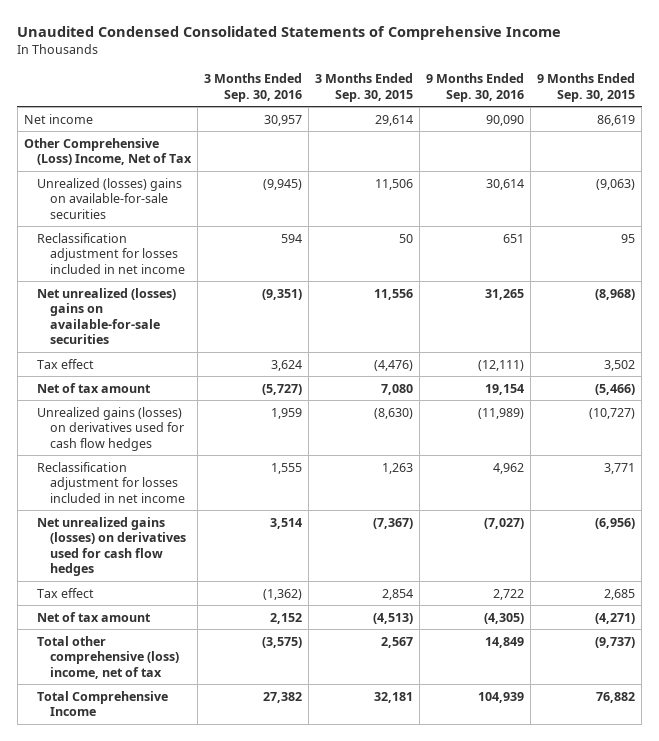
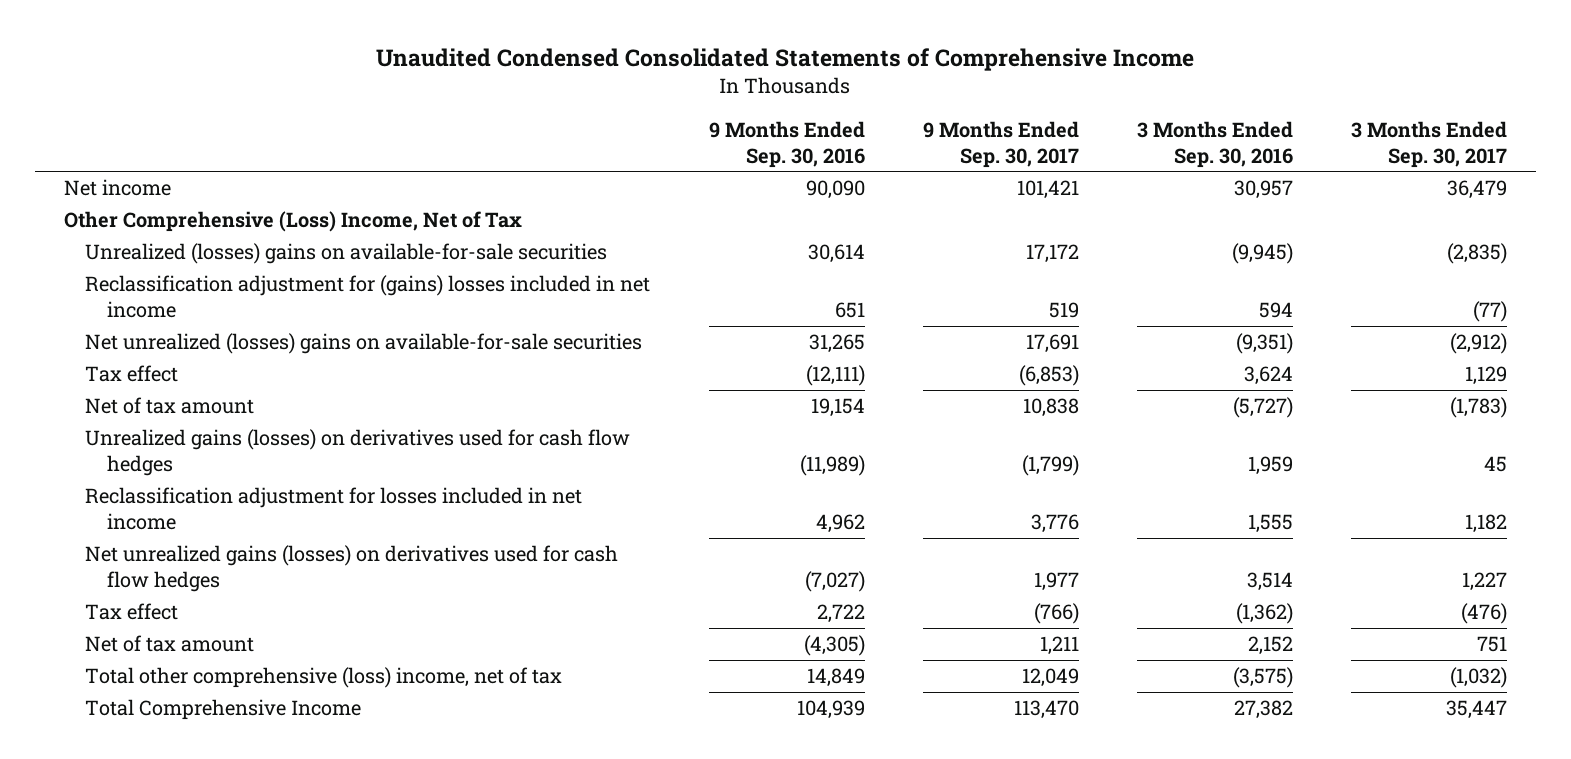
- | 3 Months Ended Sep. 30, 2016 | 3 Months Ended Sep. 30, 2015 | 9 Months Ended Sep. 30, 2016 | 9 Months Ended Sep. 30, 2015
+ | 9 Months Ended Sep. 30, 2016 | 9 Months Ended Sep. 30, 2017 | 3 Months Ended Sep. 30, 2016 | 3 Months Ended Sep. 30, 2017
- Reclassification adjustment for losses included in net income | 594 | 50 | 651 | 95
+ Reclassification adjustment for (gains) losses included in net income | 651 | 519 | 594 | (77)

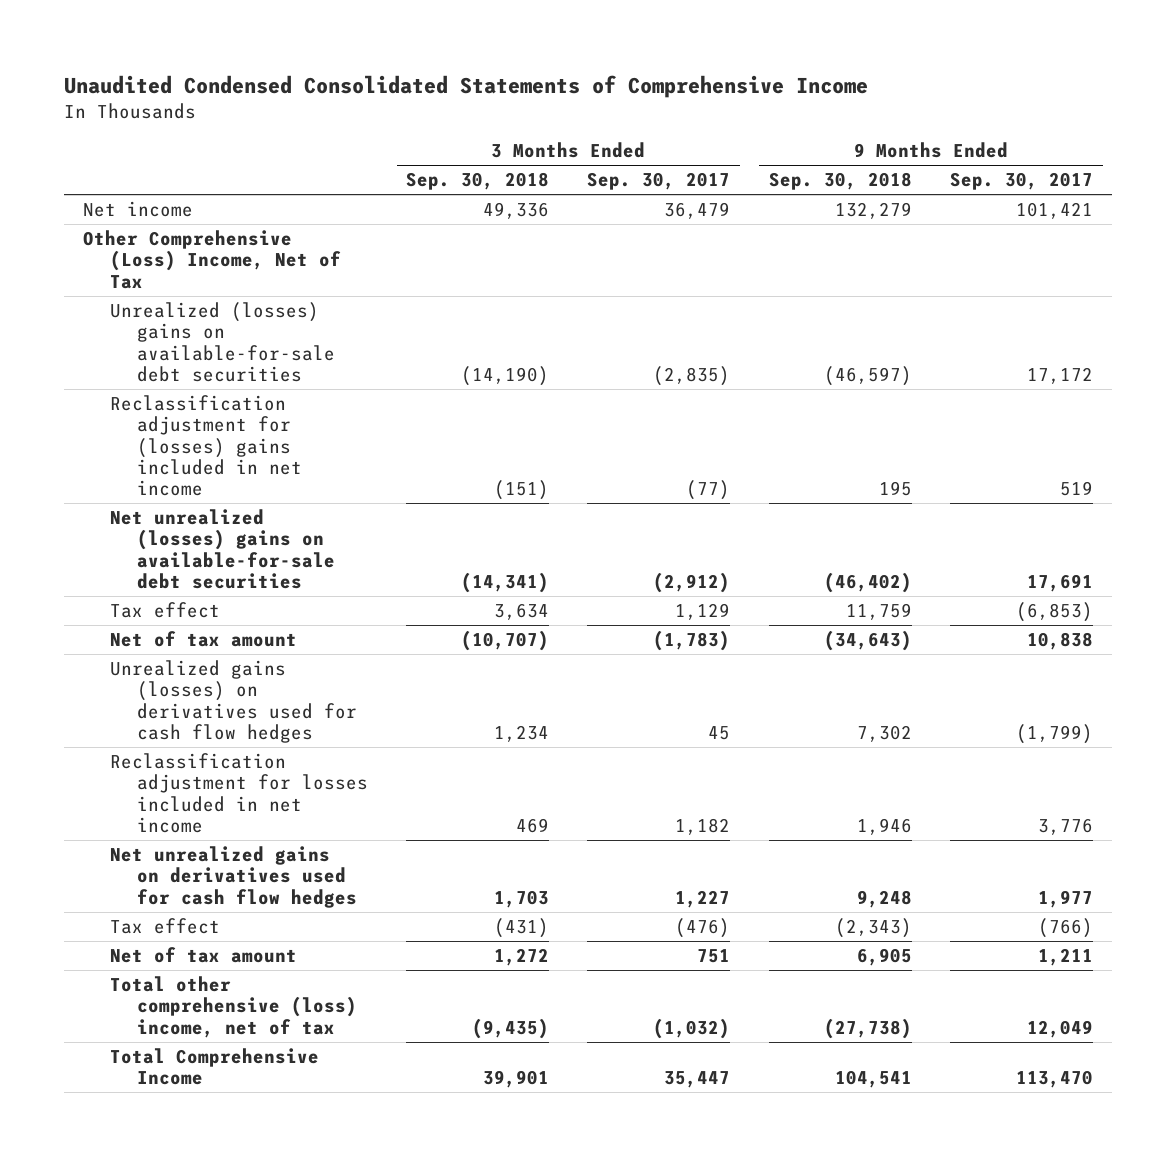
- | 9 Months Ended Sep. 30, 2016 | 9 Months Ended Sep. 30, 2017 | 3 Months Ended Sep. 30, 2016 | 3 Months Ended Sep. 30, 2017
+ | 3 Months Ended Sep. 30, 2018 | 3 Months Ended Sep. 30, 2017 | 9 Months Ended Sep. 30, 2018 | 9 Months Ended Sep. 30, 2017
- Unrealized (losses) gains on available-for-sale securities | 30,614 | 17,172 | (9,945) | (2,835)
- Reclassification adjustment for (gains) losses included in net income | 651 | 519 | 594 | (77)
- Net unrealized (losses) gains on available-for-sale securities | 31,265 | 17,691 | (9,351) | (2,912)
+ Unrealized (losses) gains on available-for-sale debt securities | (14,190) | (2,835) | (46,597) | 17,172
+ Reclassification adjustment for (losses) gains included in net income | (151) | (77) | 195 | 519
+ Net unrealized (losses) gains on available-for-sale debt securities | (14,341) | (2,912) | (46,402) | 17,691
- Net unrealized gains (losses) on derivatives used for cash flow hedges | (7,027) | 1,977 | 3,514 | 1,227
+ Net unrealized gains on derivatives used for cash flow hedges | 1,703 | 1,227 | 9,248 | 1,977

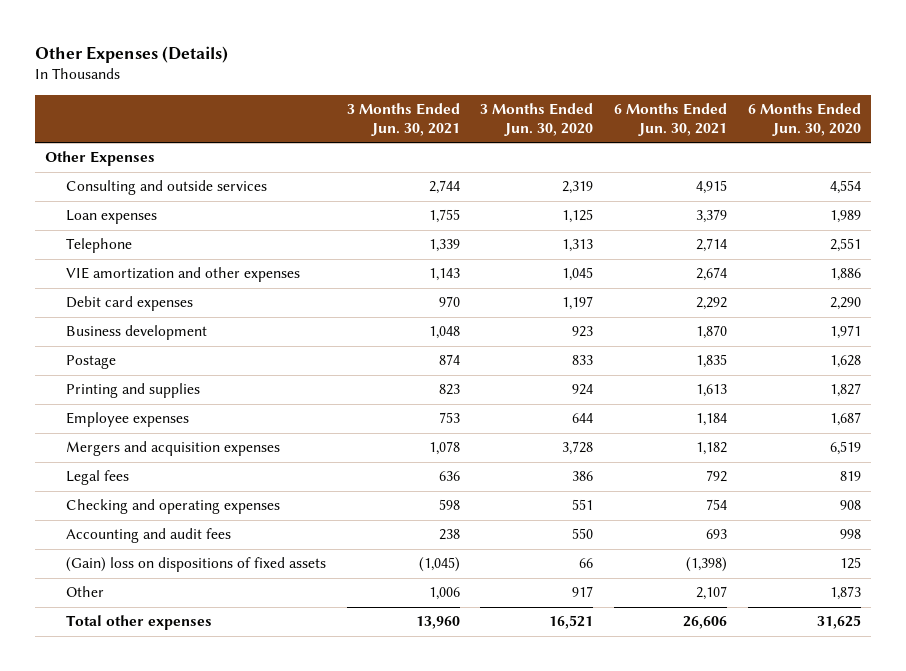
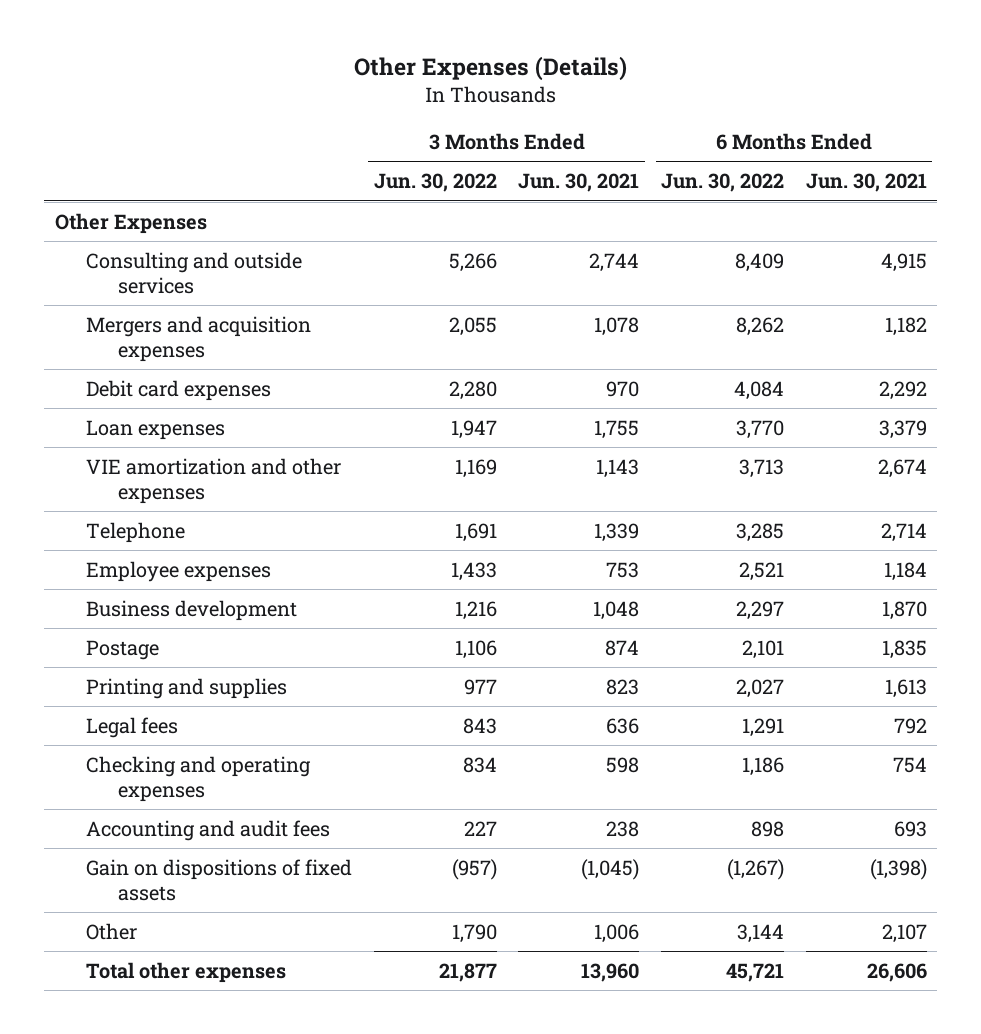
- | 3 Months Ended Jun. 30, 2021 | 3 Months Ended Jun. 30, 2020 | 6 Months Ended Jun. 30, 2021 | 6 Months Ended Jun. 30, 2020
+ | 3 Months Ended Jun. 30, 2022 | 3 Months Ended Jun. 30, 2021 | 6 Months Ended Jun. 30, 2022 | 6 Months Ended Jun. 30, 2021
moved up: Mergers and acquisition expenses | 2,055 | 1,078 | 8,262 | 1,182
moved up: Debit card expenses | 2,280 | 970 | 4,084 | 2,292
moved down: Telephone | 1,691 | 1,339 | 3,285 | 2,714
moved up: Employee expenses | 1,433 | 753 | 2,521 | 1,184
- (Gain) loss on dispositions of fixed assets | (1,045) | 66 | (1,398) | 125
+ Gain on dispositions of fixed assets | (957) | (1,045) | (1,267) | (1,398)

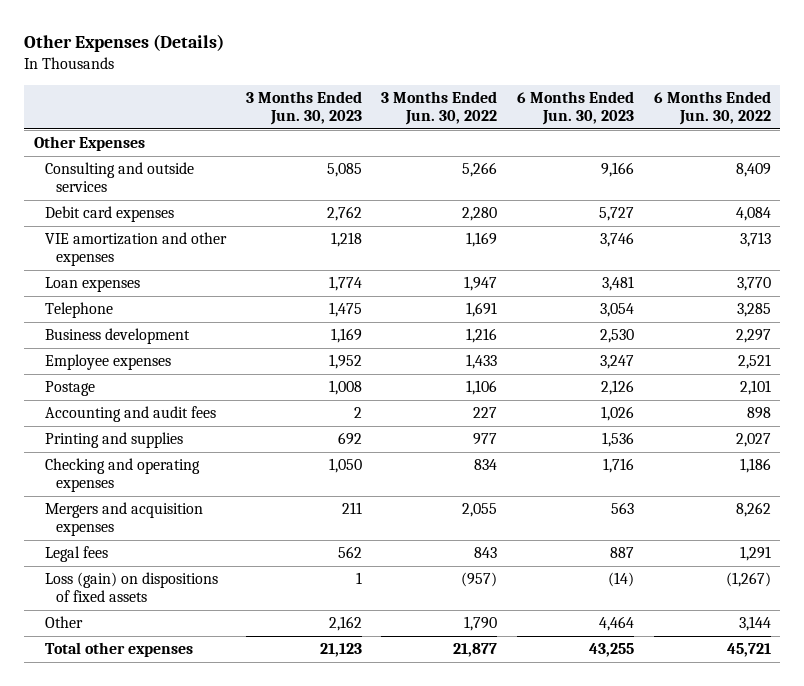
- | 3 Months Ended Jun. 30, 2022 | 3 Months Ended Jun. 30, 2021 | 6 Months Ended Jun. 30, 2022 | 6 Months Ended Jun. 30, 2021
+ | 3 Months Ended Jun. 30, 2023 | 3 Months Ended Jun. 30, 2022 | 6 Months Ended Jun. 30, 2023 | 6 Months Ended Jun. 30, 2022
moved down: Loan expenses | 1,774 | 1,947 | 3,481 | 3,770
moved down: Employee expenses | 1,952 | 1,433 | 3,247 | 2,521
moved up: Accounting and audit fees | 2 | 227 | 1,026 | 898
- Gain on dispositions of fixed assets | (957) | (1,045) | (1,267) | (1,398)
moved down: Mergers and acquisition expenses | 211 | 2,055 | 563 | 8,262
moved down: Legal fees | 562 | 843 | 887 | 1,291
+ Loss (gain) on dispositions of fixed assets | 1 | (957) | (14) | (1,267)

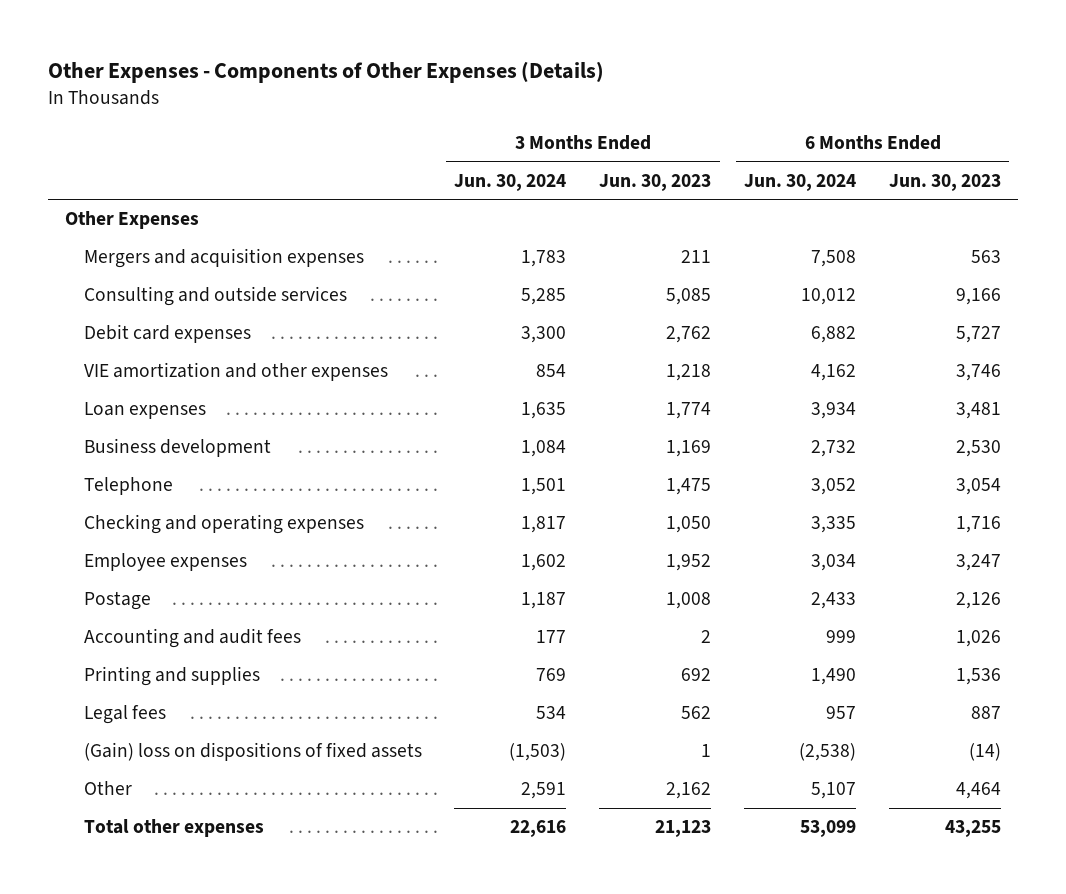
- Other Expenses (Details)
+ Other Expenses - Components of Other Expenses (Details)
- | 3 Months Ended Jun. 30, 2023 | 3 Months Ended Jun. 30, 2022 | 6 Months Ended Jun. 30, 2023 | 6 Months Ended Jun. 30, 2022
+ | 3 Months Ended Jun. 30, 2024 | 3 Months Ended Jun. 30, 2023 | 6 Months Ended Jun. 30, 2024 | 6 Months Ended Jun. 30, 2023
moved up: Mergers and acquisition expenses | 1,783 | 211 | 7,508 | 563
moved down: Telephone | 1,501 | 1,475 | 3,052 | 3,054
moved up: Checking and operating expenses | 1,817 | 1,050 | 3,335 | 1,716
- Loss (gain) on dispositions of fixed assets | 1 | (957) | (14) | (1,267)
+ (Gain) loss on dispositions of fixed assets | (1,503) | 1 | (2,538) | (14)

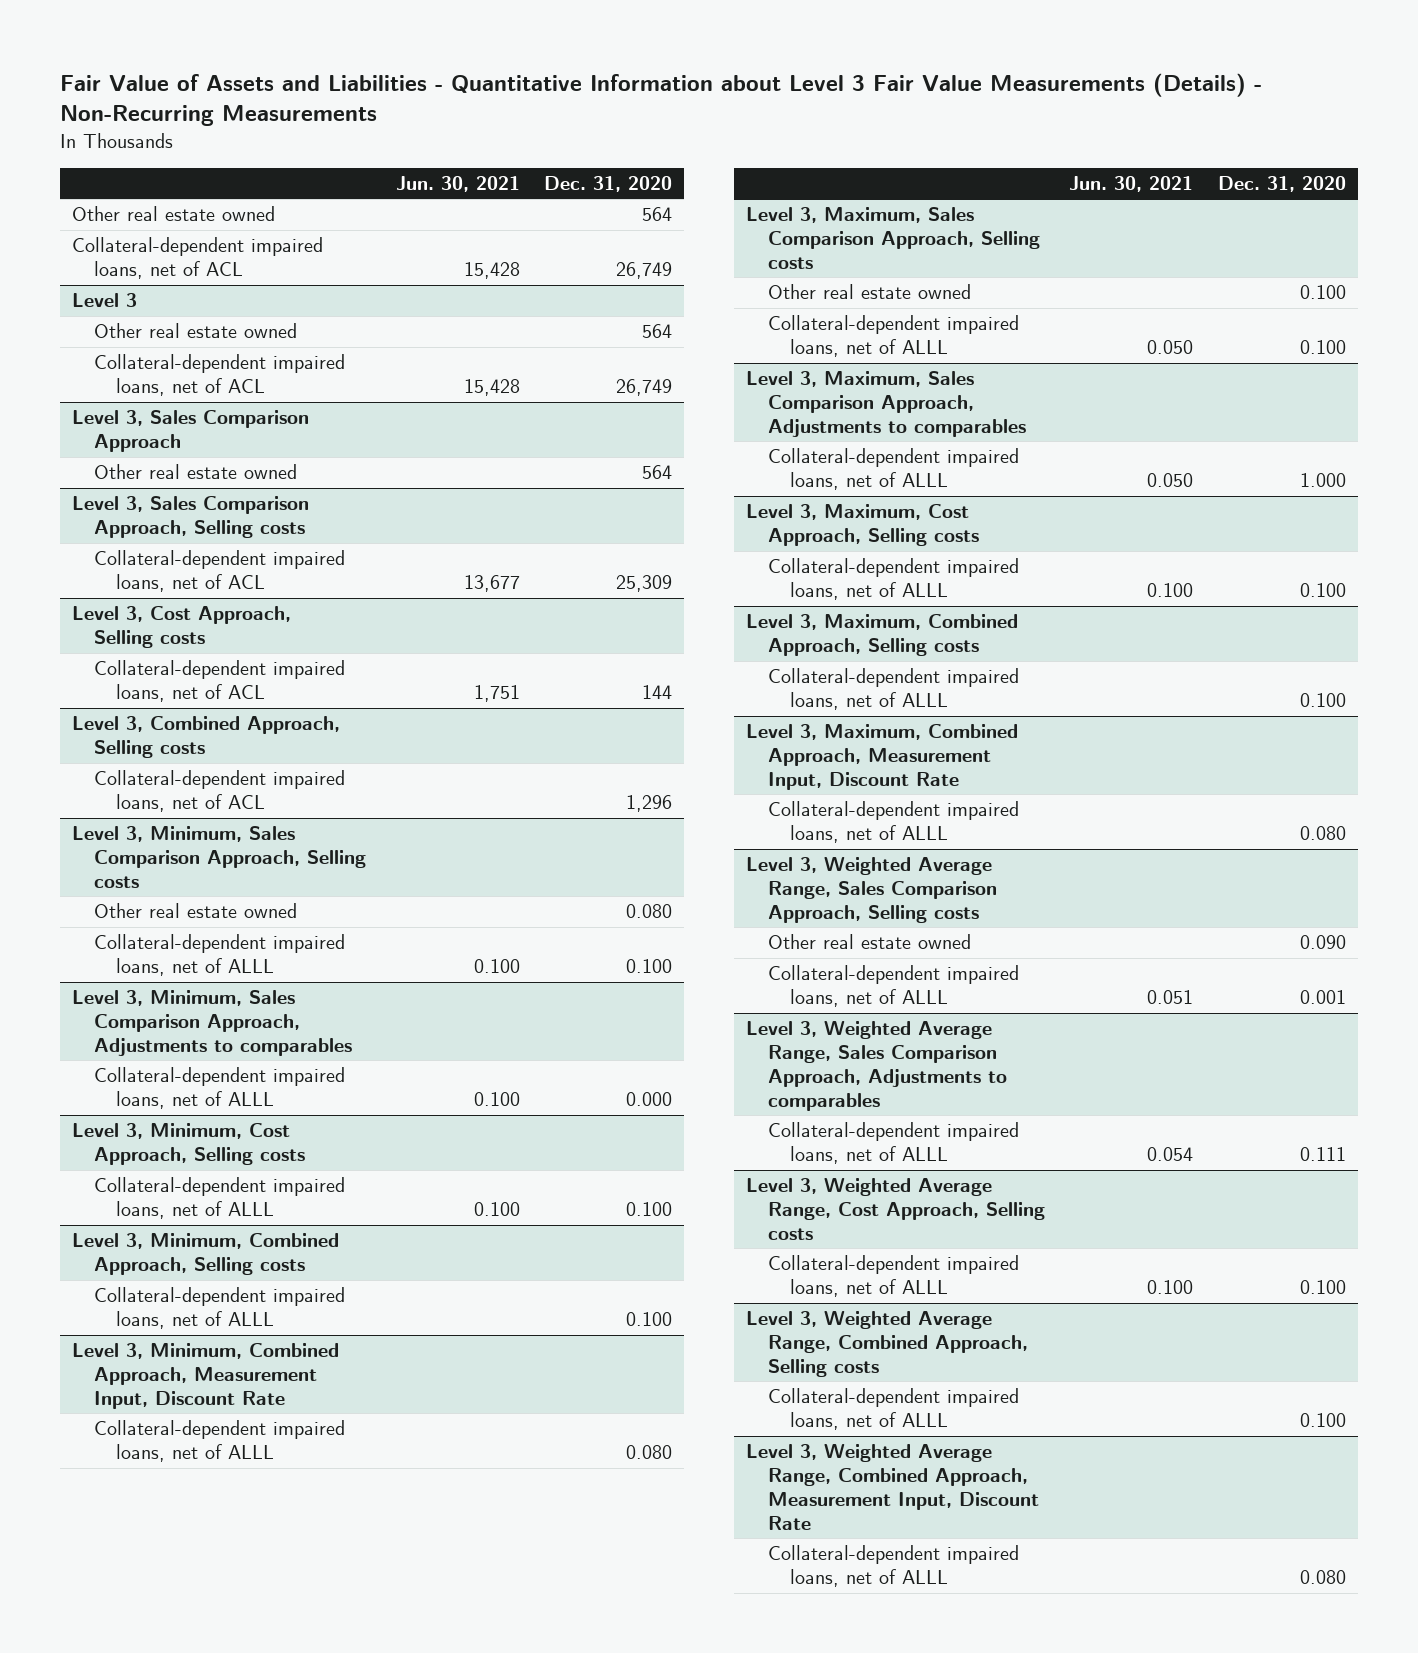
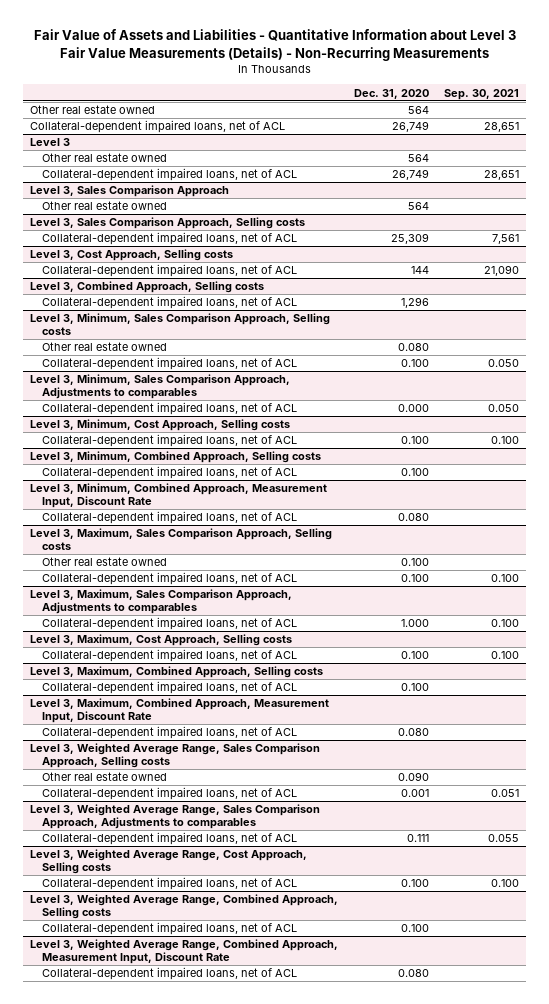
- | Jun. 30, 2021 | Dec. 31, 2020
+ | Dec. 31, 2020 | Sep. 30, 2021
@ Level 3, Minimum, Sales Comparison Approach, Selling costs
- Collateral-dependent impaired loans, net of ALLL | 0.100 | 0.100
+ Collateral-dependent impaired loans, net of ACL | 0.100 | 0.050
@ Level 3, Minimum, Sales Comparison Approach, Adjustments to comparables
- Collateral-dependent impaired loans, net of ALLL | 0.100 | 0.000
+ Collateral-dependent impaired loans, net of ACL | 0.000 | 0.050
@ Level 3, Minimum, Cost Approach, Selling costs
- Collateral-dependent impaired loans, net of ALLL | 0.100 | 0.100
+ Collateral-dependent impaired loans, net of ACL | 0.100 | 0.100
@ Level 3, Minimum, Combined Approach, Selling costs
- Collateral-dependent impaired loans, net of ALLL | | 0.100
+ Collateral-dependent impaired loans, net of ACL | 0.100 |
@ Level 3, Minimum, Combined Approach, Measurement Input, Discount Rate
- Collateral-dependent impaired loans, net of ALLL | | 0.080
+ Collateral-dependent impaired loans, net of ACL | 0.080 |
@ Level 3, Maximum, Sales Comparison Approach, Selling costs
- Collateral-dependent impaired loans, net of ALLL | 0.050 | 0.100
+ Collateral-dependent impaired loans, net of ACL | 0.100 | 0.100
@ Level 3, Maximum, Sales Comparison Approach, Adjustments to comparables
- Collateral-dependent impaired loans, net of ALLL | 0.050 | 1.000
+ Collateral-dependent impaired loans, net of ACL | 1.000 | 0.100
@ Level 3, Maximum, Cost Approach, Selling costs
- Collateral-dependent impaired loans, net of ALLL | 0.100 | 0.100
+ Collateral-dependent impaired loans, net of ACL | 0.100 | 0.100
@ Level 3, Maximum, Combined Approach, Selling costs
- Collateral-dependent impaired loans, net of ALLL | | 0.100
+ Collateral-dependent impaired loans, net of ACL | 0.100 |
@ Level 3, Maximum, Combined Approach, Measurement Input, Discount Rate
- Collateral-dependent impaired loans, net of ALLL | | 0.080
+ Collateral-dependent impaired loans, net of ACL | 0.080 |
@ Level 3, Weighted Average Range, Sales Comparison Approach, Selling costs
- Collateral-dependent impaired loans, net of ALLL | 0.051 | 0.001
+ Collateral-dependent impaired loans, net of ACL | 0.001 | 0.051
@ Level 3, Weighted Average Range, Sales Comparison Approach, Adjustments to comparables
- Collateral-dependent impaired loans, net of ALLL | 0.054 | 0.111
+ Collateral-dependent impaired loans, net of ACL | 0.111 | 0.055
@ Level 3, Weighted Average Range, Cost Approach, Selling costs
- Collateral-dependent impaired loans, net of ALLL | 0.100 | 0.100
+ Collateral-dependent impaired loans, net of ACL | 0.100 | 0.100
@ Level 3, Weighted Average Range, Combined Approach, Selling costs
- Collateral-dependent impaired loans, net of ALLL | | 0.100
+ Collateral-dependent impaired loans, net of ACL | 0.100 |
@ Level 3, Weighted Average Range, Combined Approach, Measurement Input, Discount Rate
- Collateral-dependent impaired loans, net of ALLL | | 0.080
+ Collateral-dependent impaired loans, net of ACL | 0.080 |

